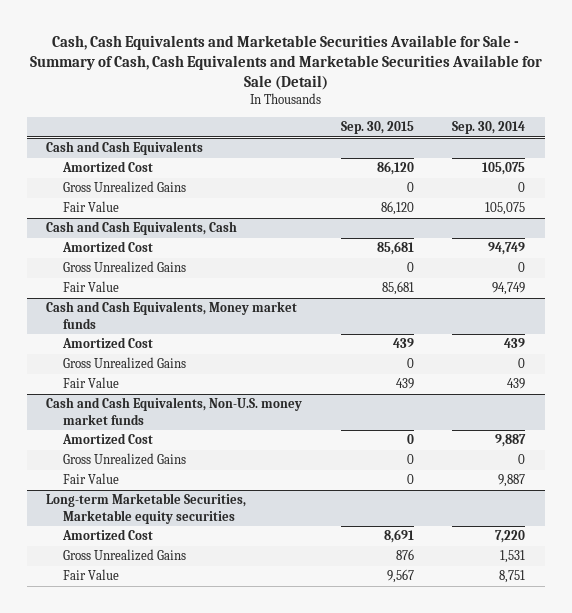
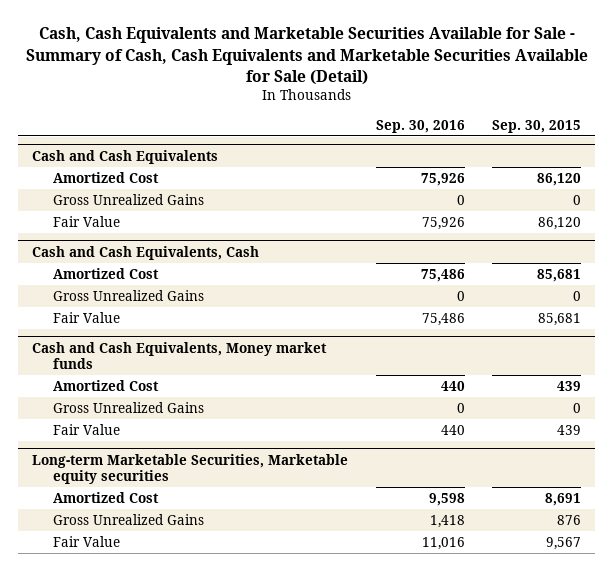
- | Sep. 30, 2015 | Sep. 30, 2014
+ | Sep. 30, 2016 | Sep. 30, 2015
- Cash and Cash Equivalents, Non-U.S. money market funds
- Amortized Cost | 0 | 9,887
- Gross Unrealized Gains | 0 | 0
- Fair Value | 0 | 9,887

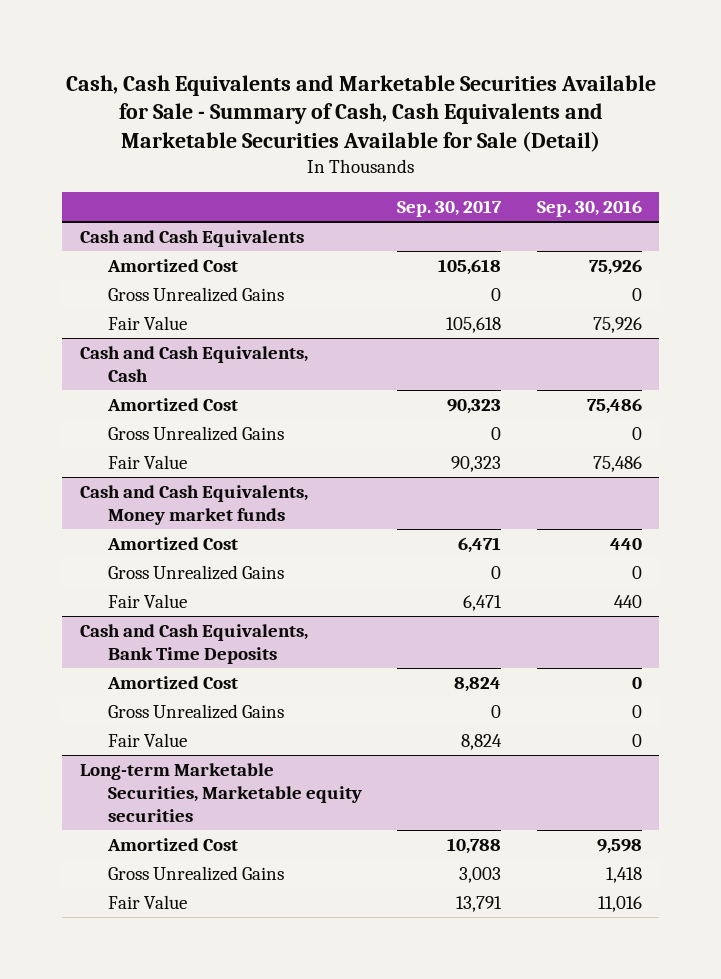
- | Sep. 30, 2016 | Sep. 30, 2015
+ | Sep. 30, 2017 | Sep. 30, 2016
+ Cash and Cash Equivalents, Bank Time Deposits
+ Amortized Cost | 8,824 | 0
+ Gross Unrealized Gains | 0 | 0
+ Fair Value | 8,824 | 0

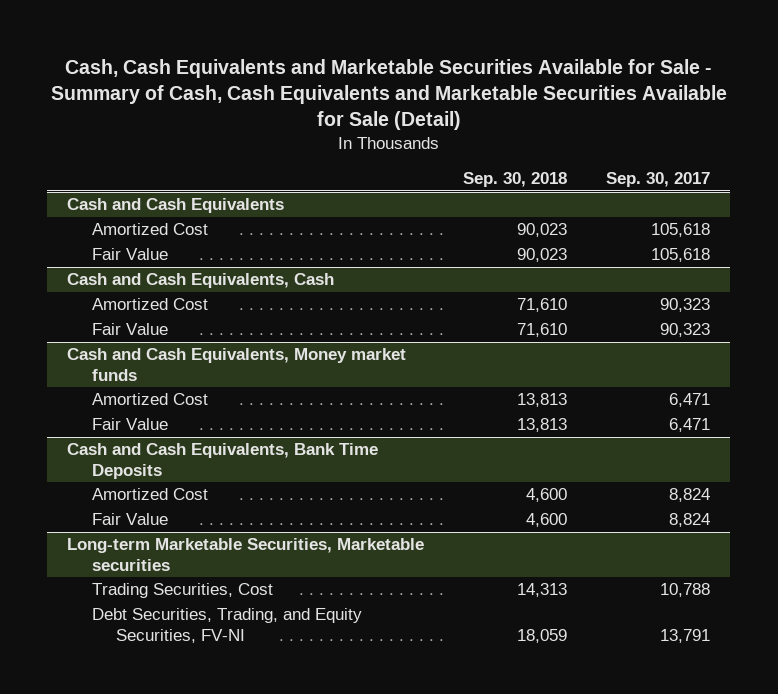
- | Sep. 30, 2017 | Sep. 30, 2016
+ | Sep. 30, 2018 | Sep. 30, 2017
@ Cash and Cash Equivalents
- Gross Unrealized Gains | 0 | 0
@ Cash and Cash Equivalents, Cash
- Gross Unrealized Gains | 0 | 0
@ Cash and Cash Equivalents, Money market funds
- Gross Unrealized Gains | 0 | 0
@ Cash and Cash Equivalents, Bank Time Deposits
- Gross Unrealized Gains | 0 | 0
- Long-term Marketable Securities, Marketable equity securities
- Amortized Cost | 10,788 | 9,598
- Gross Unrealized Gains | 3,003 | 1,418
- Fair Value | 13,791 | 11,016
+ Long-term Marketable Securities, Marketable securities
+ Trading Securities, Cost | 14,313 | 10,788
+ Debt Securities, Trading, and Equity Securities, FV-NI | 18,059 | 13,791

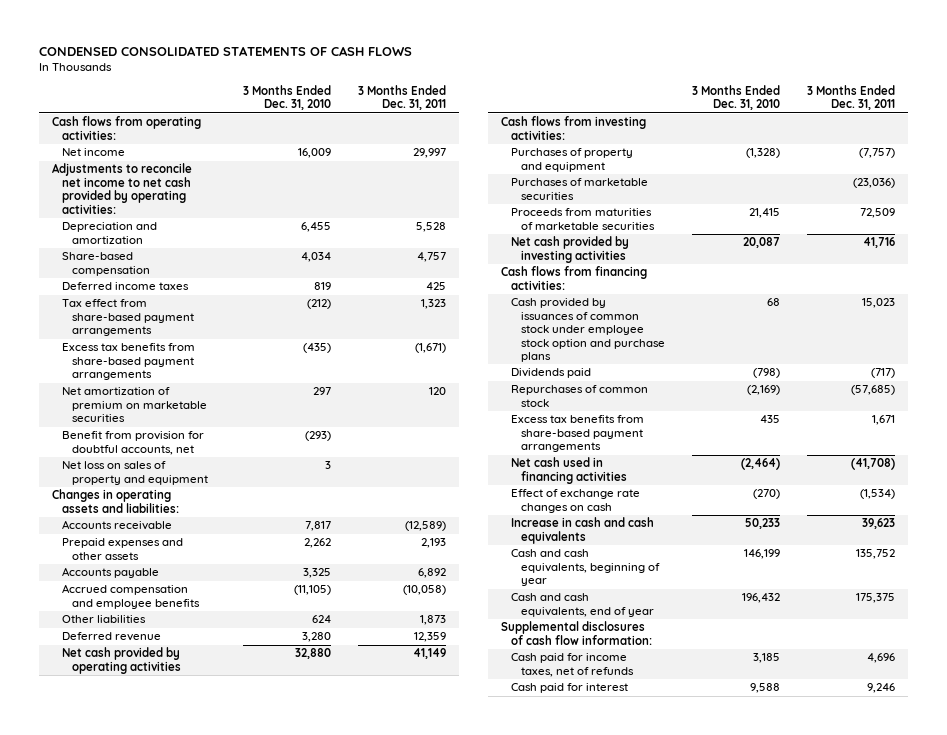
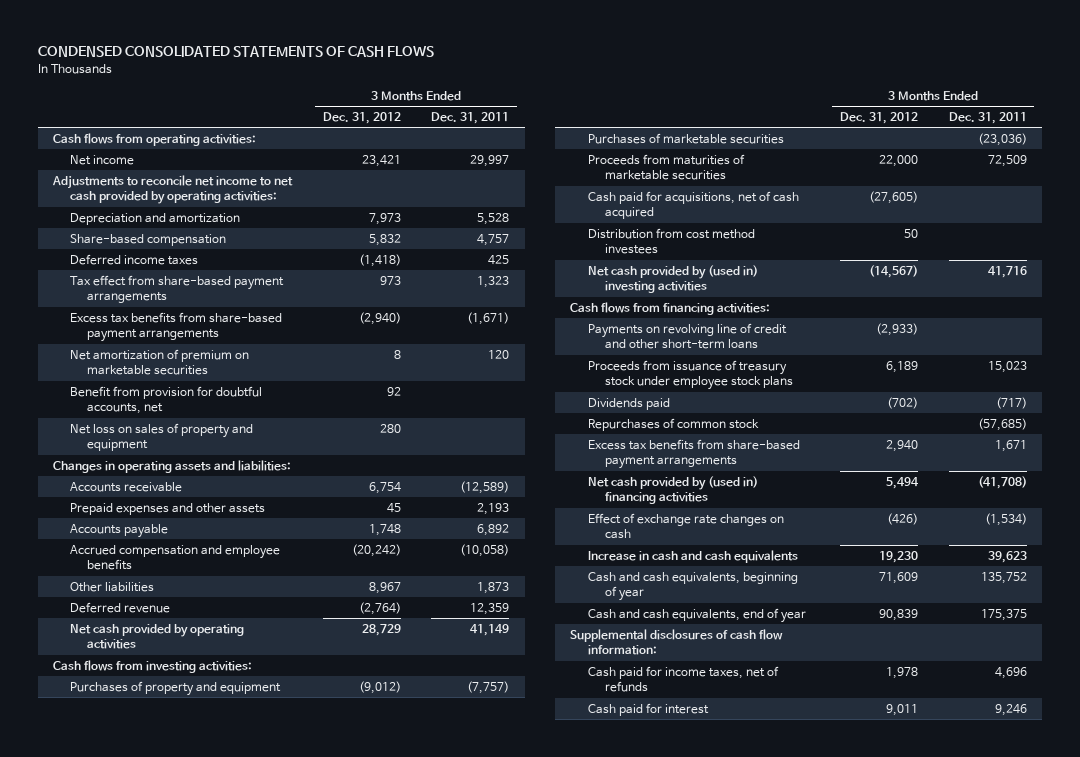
- | 3 Months Ended Dec. 31, 2010 | 3 Months Ended Dec. 31, 2011
+ | 3 Months Ended Dec. 31, 2012 | 3 Months Ended Dec. 31, 2011
- Net cash provided by investing activities | 20,087 | 41,716
+ Cash paid for acquisitions, net of cash acquired | (27,605) |
+ Distribution from cost method investees | 50 |
+ Net cash provided by (used in) investing activities | (14,567) | 41,716
- Cash provided by issuances of common stock under employee stock option and purchase plans | 68 | 15,023
+ Payments on revolving line of credit and other short-term loans | (2,933) |
+ Proceeds from issuance of treasury stock under employee stock plans | 6,189 | 15,023
- Net cash used in financing activities | (2,464) | (41,708)
+ Net cash provided by (used in) financing activities | 5,494 | (41,708)

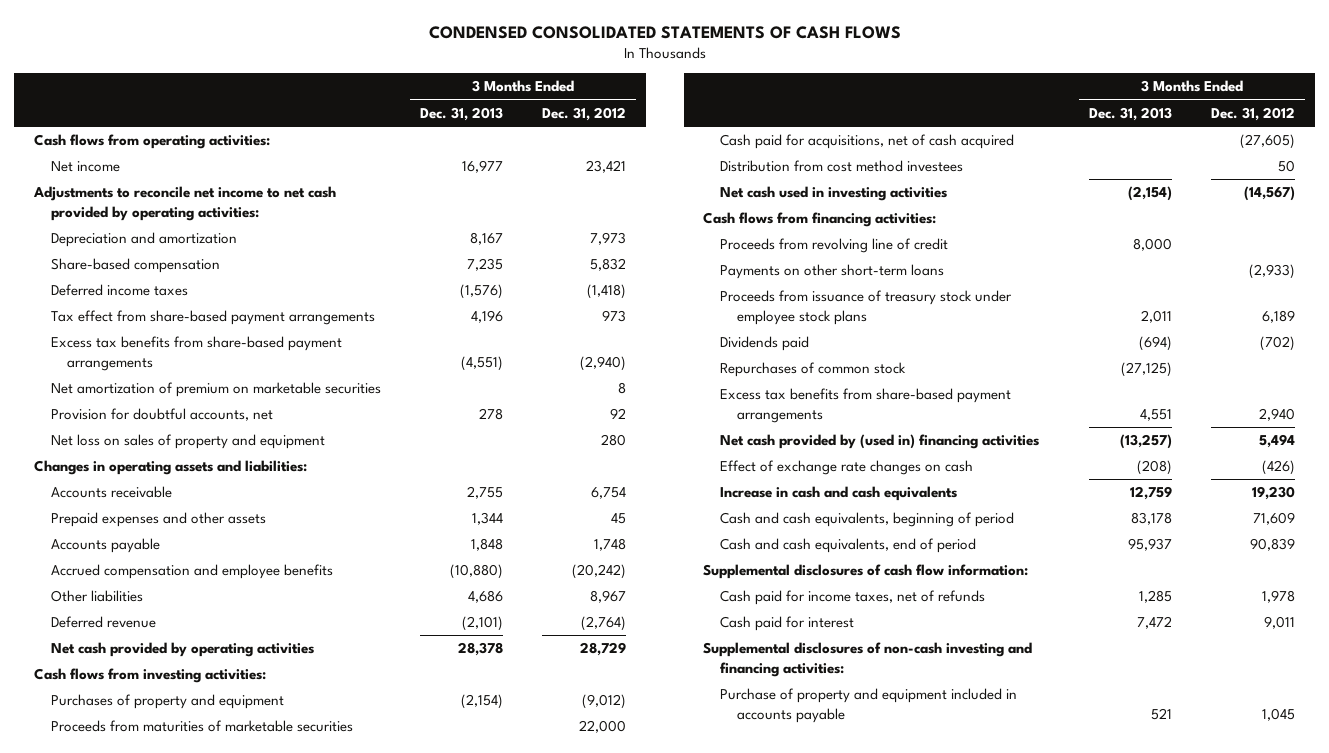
- | 3 Months Ended Dec. 31, 2012 | 3 Months Ended Dec. 31, 2011
+ | 3 Months Ended Dec. 31, 2013 | 3 Months Ended Dec. 31, 2012
- Benefit from provision for doubtful accounts, net | 92 |
+ Provision for doubtful accounts, net | 278 | 92
- Purchases of marketable securities | | (23,036)
- Net cash provided by (used in) investing activities | (14,567) | 41,716
+ Net cash used in investing activities | (2,154) | (14,567)
- Payments on revolving line of credit and other short-term loans | (2,933) |
+ Proceeds from revolving line of credit | 8,000 |
+ Payments on other short-term loans | | (2,933)
- Cash and cash equivalents, beginning of year | 71,609 | 135,752
- Cash and cash equivalents, end of year | 90,839 | 175,375
+ Cash and cash equivalents, beginning of period | 83,178 | 71,609
+ Cash and cash equivalents, end of period | 95,937 | 90,839
+ Supplemental disclosures of non-cash investing and financing activities:
+ Purchase of property and equipment included in accounts payable | 521 | 1,045

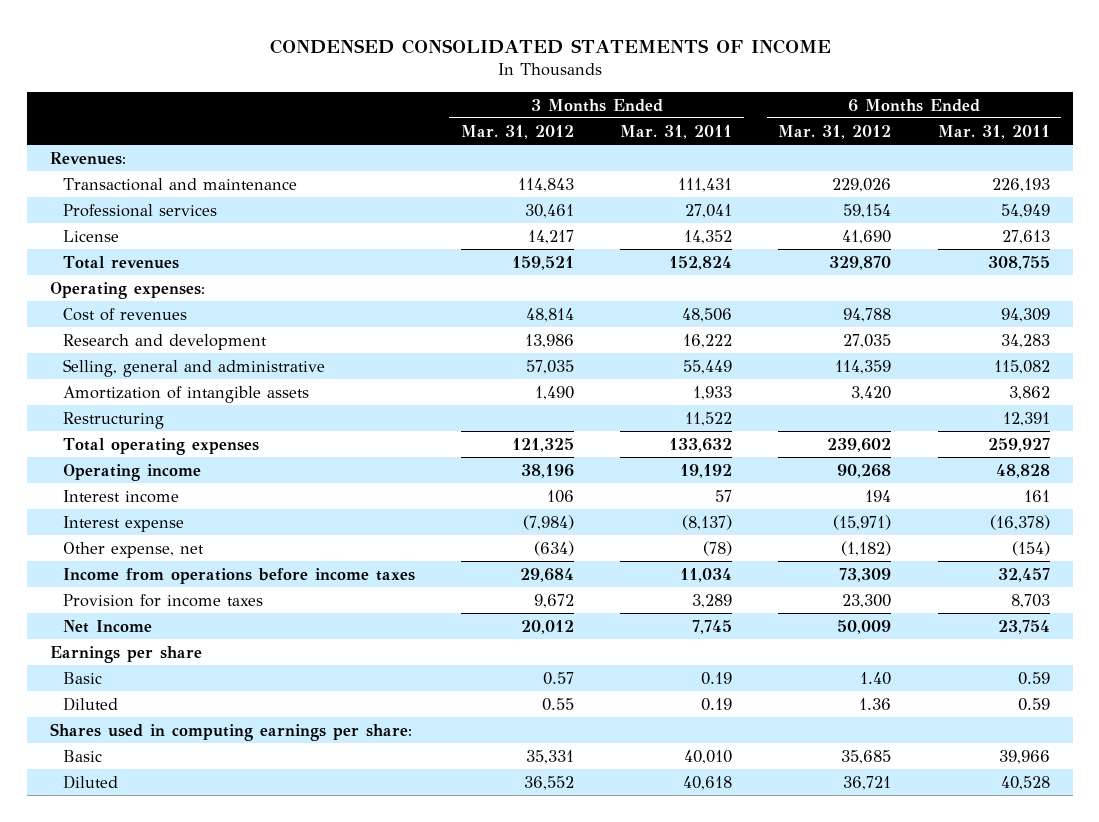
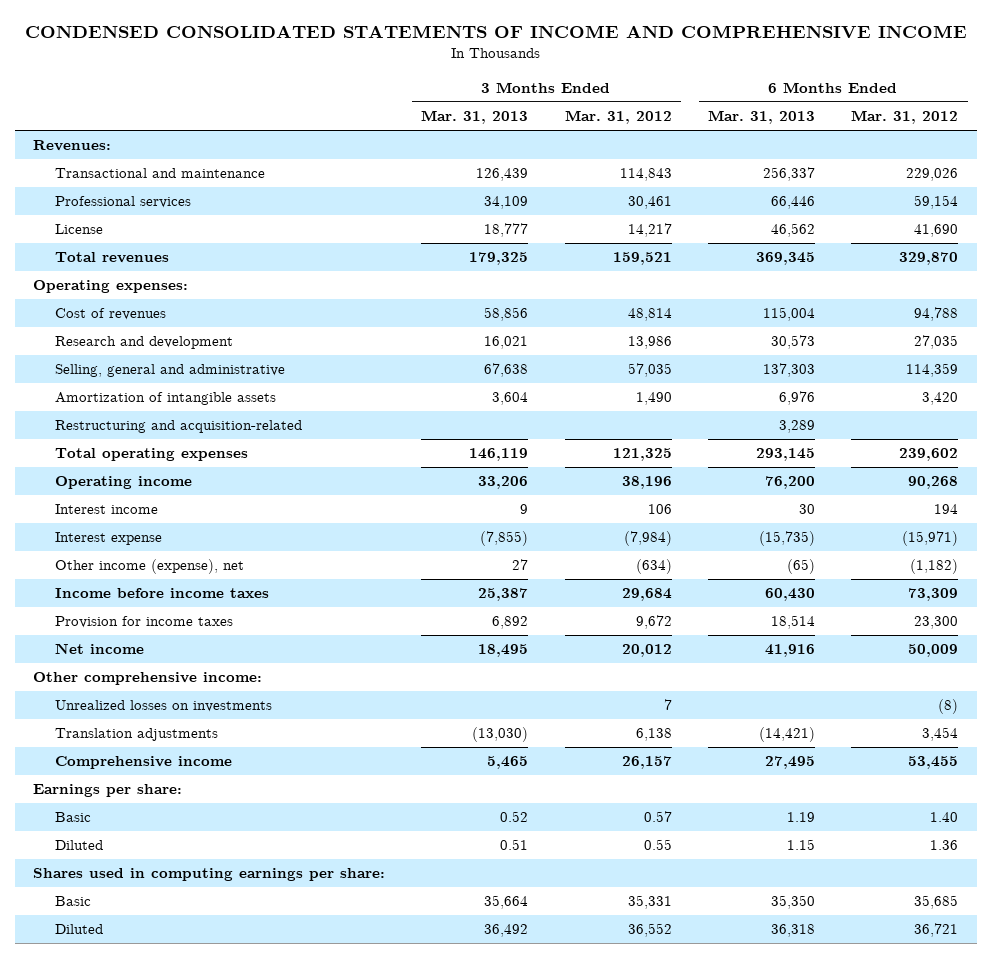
- CONDENSED CONSOLIDATED STATEMENTS OF INCOME
+ CONDENSED CONSOLIDATED STATEMENTS OF INCOME AND COMPREHENSIVE INCOME
- | 3 Months Ended Mar. 31, 2012 | 3 Months Ended Mar. 31, 2011 | 6 Months Ended Mar. 31, 2012 | 6 Months Ended Mar. 31, 2011
+ | 3 Months Ended Mar. 31, 2013 | 3 Months Ended Mar. 31, 2012 | 6 Months Ended Mar. 31, 2013 | 6 Months Ended Mar. 31, 2012
- Restructuring | | 11,522 | | 12,391
+ Restructuring and acquisition-related | | | 3,289 |
- Other expense, net | (634) | (78) | (1,182) | (154)
- Income from operations before income taxes | 29,684 | 11,034 | 73,309 | 32,457
+ Other income (expense), net | 27 | (634) | (65) | (1,182)
+ Income before income taxes | 25,387 | 29,684 | 60,430 | 73,309
- Net Income | 20,012 | 7,745 | 50,009 | 23,754
- Earnings per share
+ Net income | 18,495 | 20,012 | 41,916 | 50,009
+ Other comprehensive income:
+ Unrealized losses on investments | | 7 | | (8)
+ Translation adjustments | (13,030) | 6,138 | (14,421) | 3,454
+ Comprehensive income | 5,465 | 26,157 | 27,495 | 53,455
+ Earnings per share:

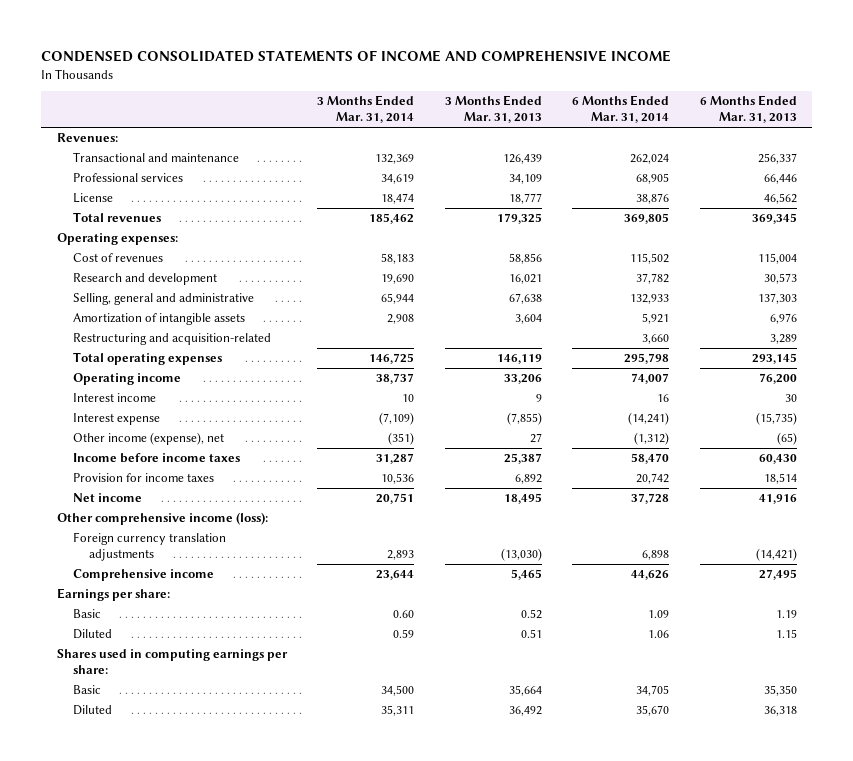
- | 3 Months Ended Mar. 31, 2013 | 3 Months Ended Mar. 31, 2012 | 6 Months Ended Mar. 31, 2013 | 6 Months Ended Mar. 31, 2012
+ | 3 Months Ended Mar. 31, 2014 | 3 Months Ended Mar. 31, 2013 | 6 Months Ended Mar. 31, 2014 | 6 Months Ended Mar. 31, 2013
- Other comprehensive income:
- Unrealized losses on investments | | 7 | | (8)
- Translation adjustments | (13,030) | 6,138 | (14,421) | 3,454
+ Other comprehensive income (loss):
+ Foreign currency translation adjustments | 2,893 | (13,030) | 6,898 | (14,421)

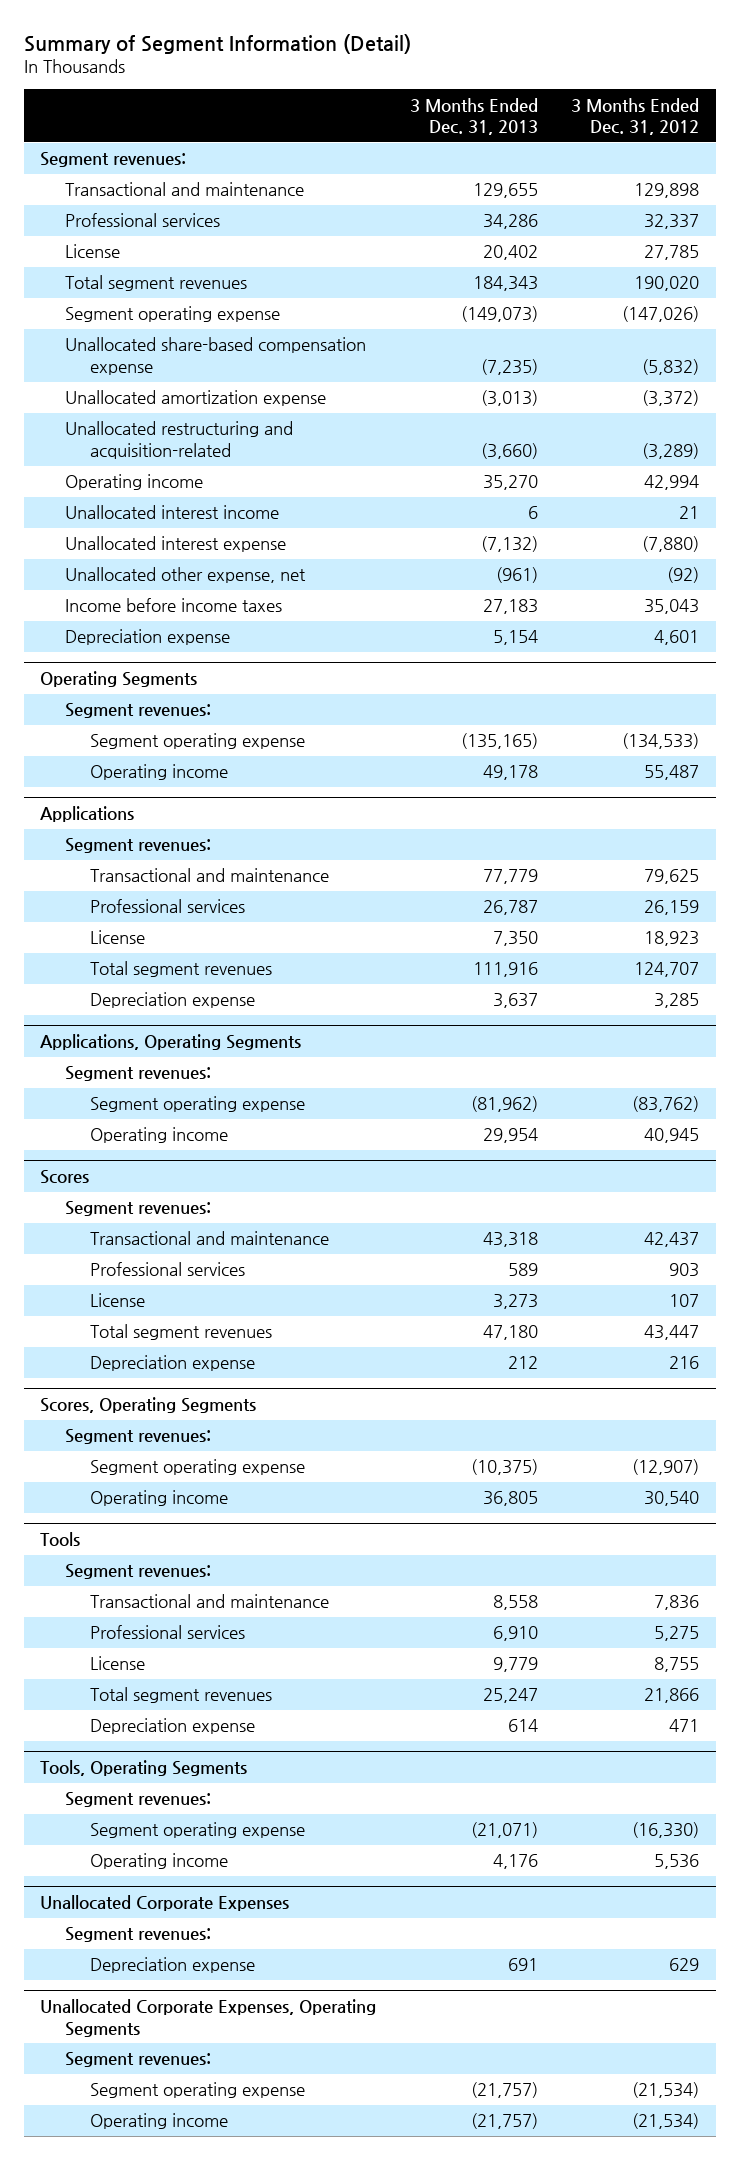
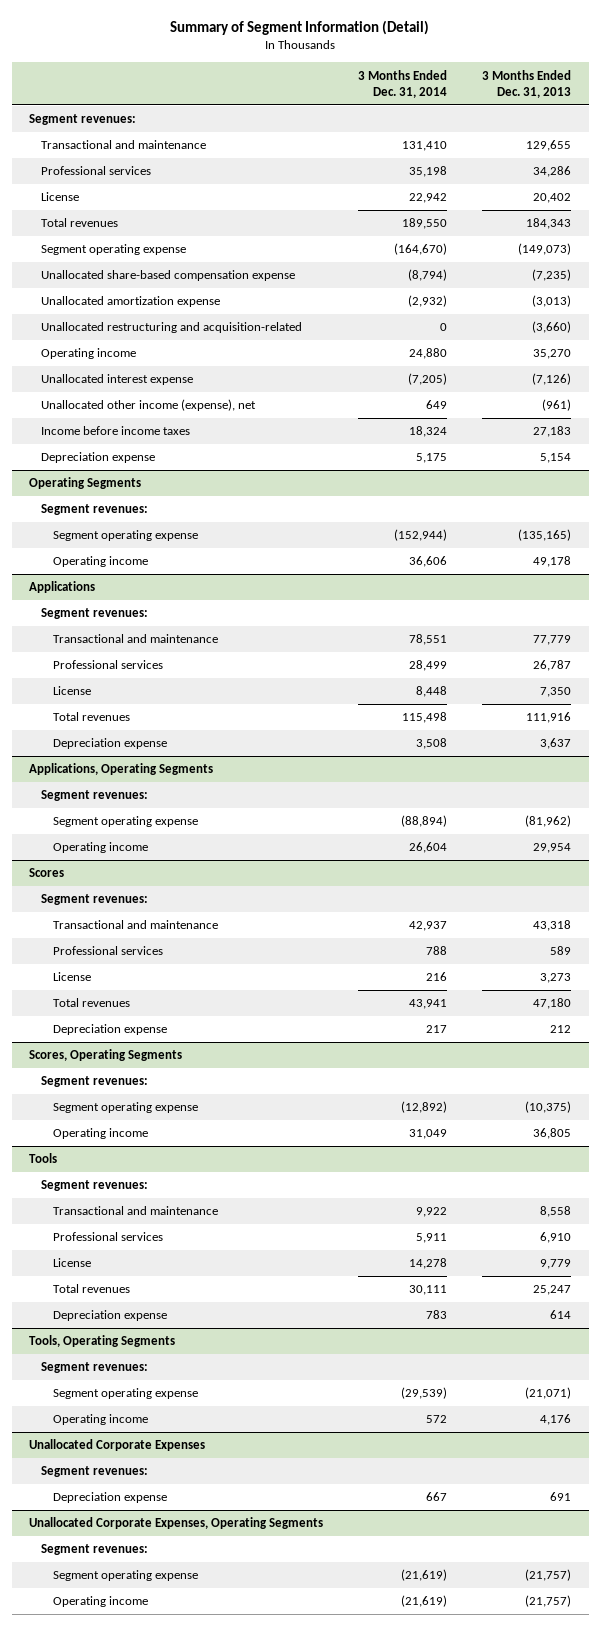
- | 3 Months Ended Dec. 31, 2013 | 3 Months Ended Dec. 31, 2012
+ | 3 Months Ended Dec. 31, 2014 | 3 Months Ended Dec. 31, 2013
- Total segment revenues | 184,343 | 190,020
+ Total revenues | 189,550 | 184,343
- Unallocated interest income | 6 | 21
- Unallocated interest expense | (7,132) | (7,880)
- Unallocated other expense, net | (961) | (92)
+ Unallocated interest expense | (7,205) | (7,126)
+ Unallocated other income (expense), net | 649 | (961)
@ Applications
- Total segment revenues | 111,916 | 124,707
+ Total revenues | 115,498 | 111,916
@ Scores
- Total segment revenues | 47,180 | 43,447
+ Total revenues | 43,941 | 47,180
@ Tools
- Total segment revenues | 25,247 | 21,866
+ Total revenues | 30,111 | 25,247

